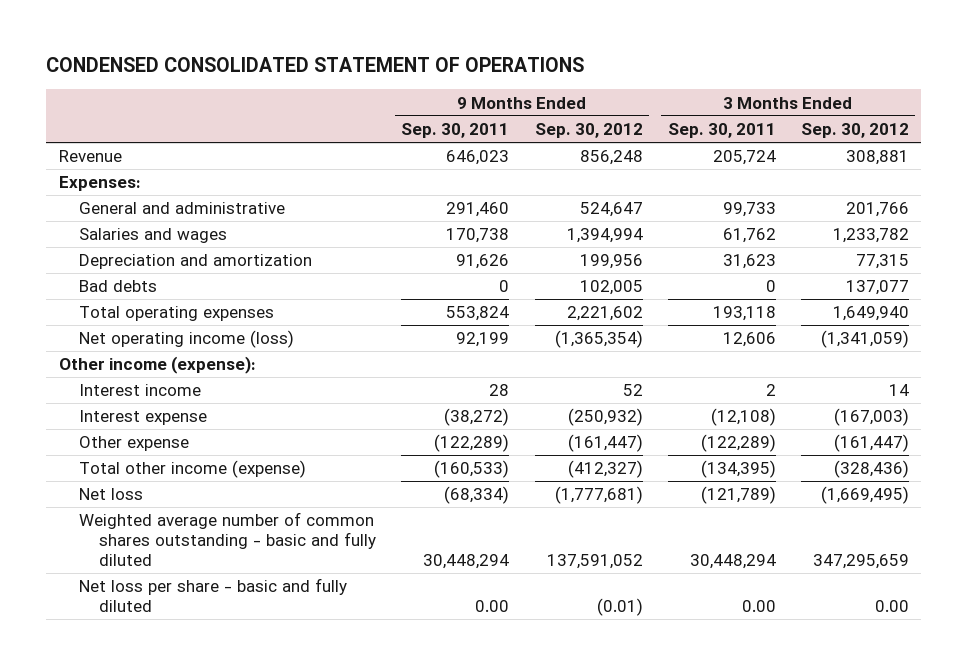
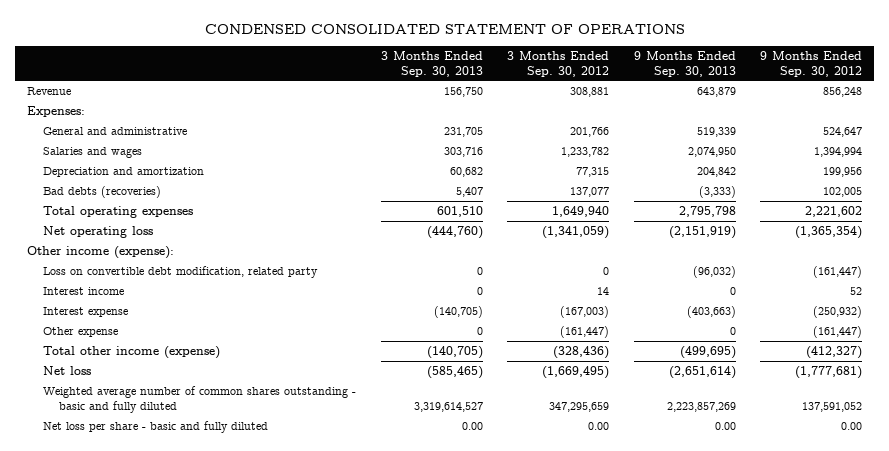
- | 9 Months Ended Sep. 30, 2011 | 9 Months Ended Sep. 30, 2012 | 3 Months Ended Sep. 30, 2011 | 3 Months Ended Sep. 30, 2012
+ | 3 Months Ended Sep. 30, 2013 | 3 Months Ended Sep. 30, 2012 | 9 Months Ended Sep. 30, 2013 | 9 Months Ended Sep. 30, 2012
- Bad debts | 0 | 102,005 | 0 | 137,077
+ Bad debts (recoveries) | 5,407 | 137,077 | (3,333) | 102,005
- Net operating income (loss) | 92,199 | (1,365,354) | 12,606 | (1,341,059)
+ Net operating loss | (444,760) | (1,341,059) | (2,151,919) | (1,365,354)
+ Loss on convertible debt modification, related party | 0 | 0 | (96,032) | (161,447)
- Net loss per share - basic and fully diluted | 0.00 | (0.01) | 0.00 | 0.00
+ Net loss per share - basic and fully diluted | 0.00 | 0.00 | 0.00 | 0.00

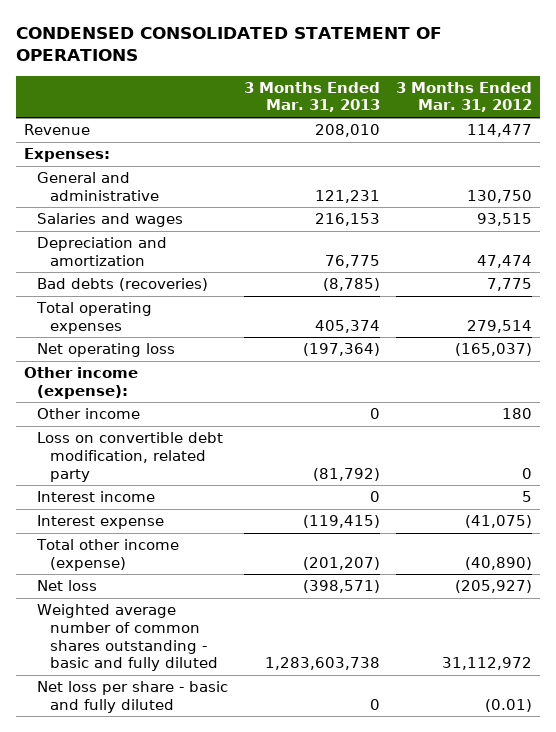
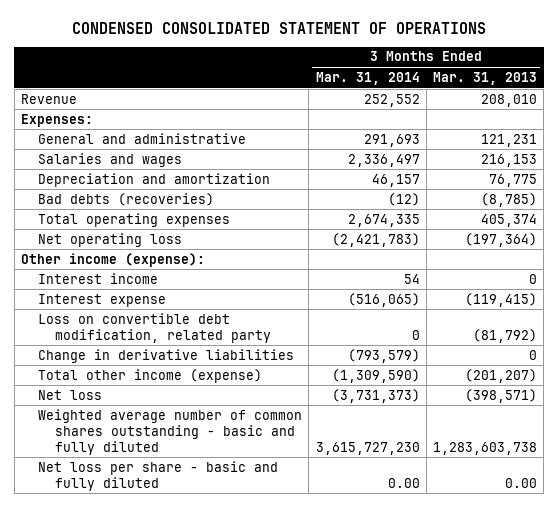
- | 3 Months Ended Mar. 31, 2013 | 3 Months Ended Mar. 31, 2012
+ | 3 Months Ended Mar. 31, 2014 | 3 Months Ended Mar. 31, 2013
- Other income | 0 | 180
moved down: Loss on convertible debt modification, related party | 0 | (81,792)
+ Change in derivative liabilities | (793,579) | 0
- Net loss per share - basic and fully diluted | 0 | (0.01)
+ Net loss per share - basic and fully diluted | 0.00 | 0.00

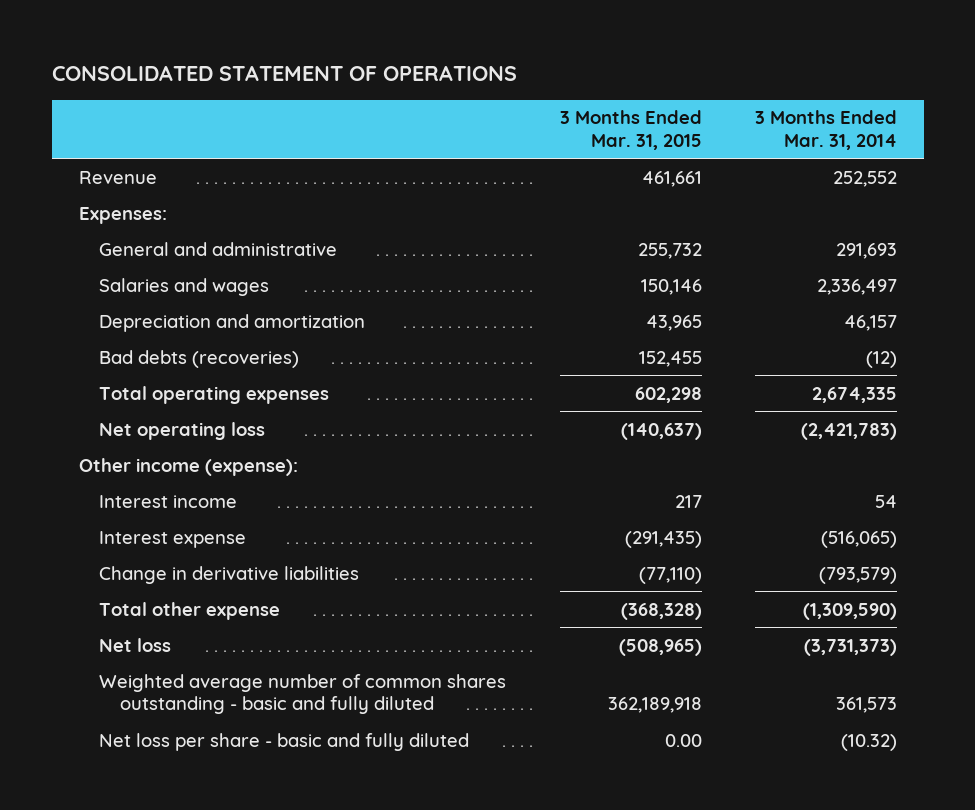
- CONDENSED CONSOLIDATED STATEMENT OF OPERATIONS
+ CONSOLIDATED STATEMENT OF OPERATIONS
- | 3 Months Ended Mar. 31, 2014 | 3 Months Ended Mar. 31, 2013
+ | 3 Months Ended Mar. 31, 2015 | 3 Months Ended Mar. 31, 2014
- Loss on convertible debt modification, related party | 0 | (81,792)
- Total other income (expense) | (1,309,590) | (201,207)
+ Total other expense | (368,328) | (1,309,590)
- Weighted average number of common shares outstanding - basic and fully diluted | 3,615,727,230 | 1,283,603,738
- Net loss per share - basic and fully diluted | 0.00 | 0.00
+ Weighted average number of common shares outstanding - basic and fully diluted | 362,189,918 | 361,573
+ Net loss per share - basic and fully diluted | 0.00 | (10.32)

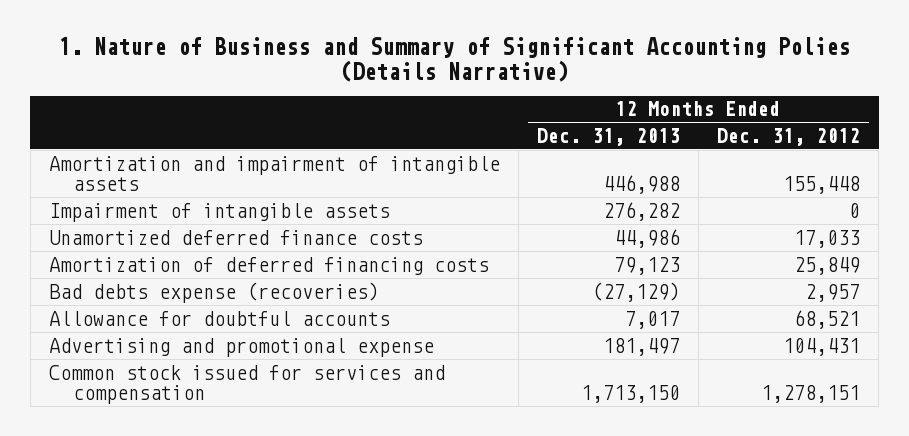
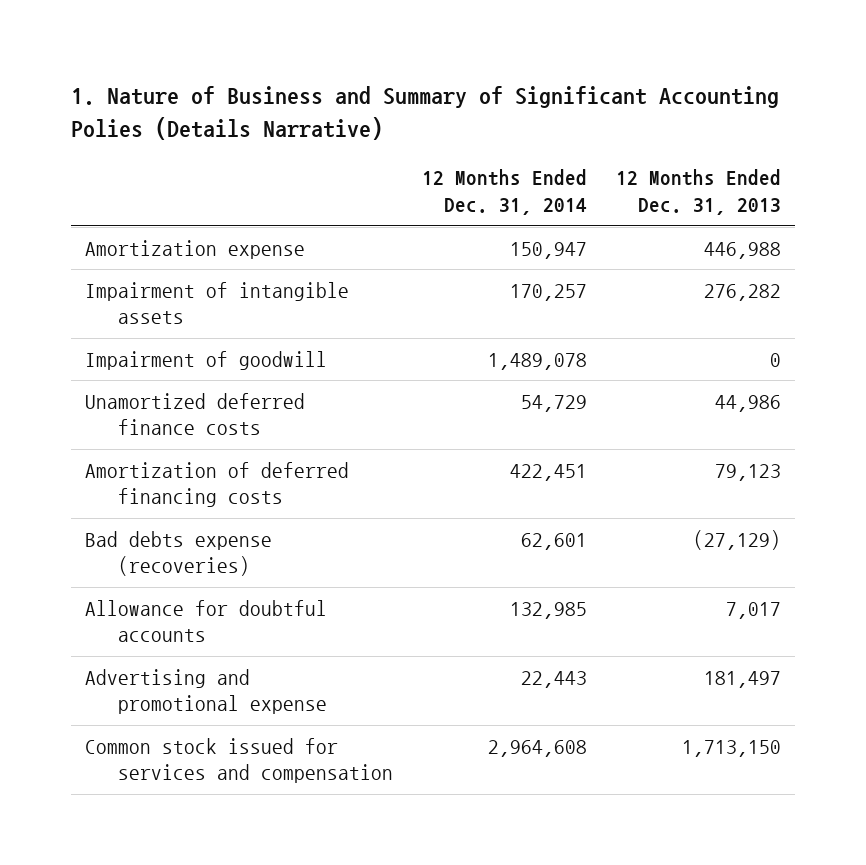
- | 12 Months Ended Dec. 31, 2013 | 12 Months Ended Dec. 31, 2012
+ | 12 Months Ended Dec. 31, 2014 | 12 Months Ended Dec. 31, 2013
- Amortization and impairment of intangible assets | 446,988 | 155,448
+ Amortization expense | 150,947 | 446,988
+ Impairment of goodwill | 1,489,078 | 0

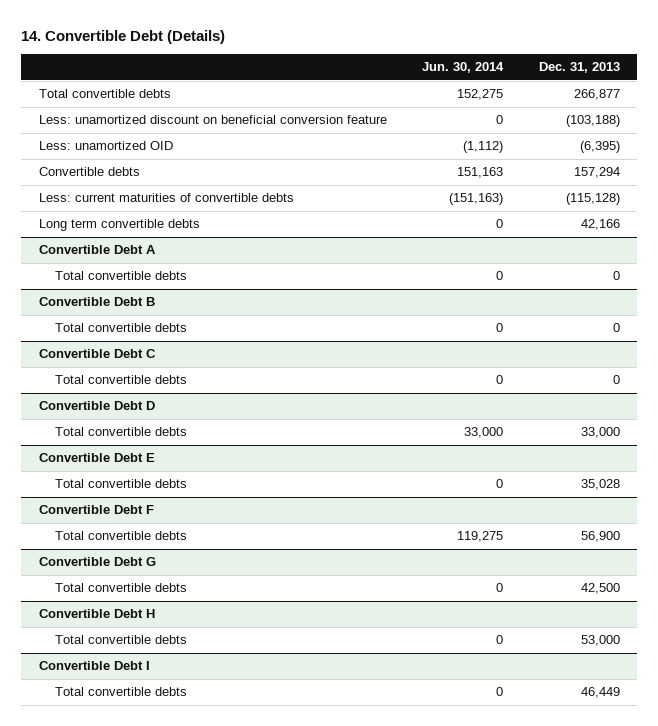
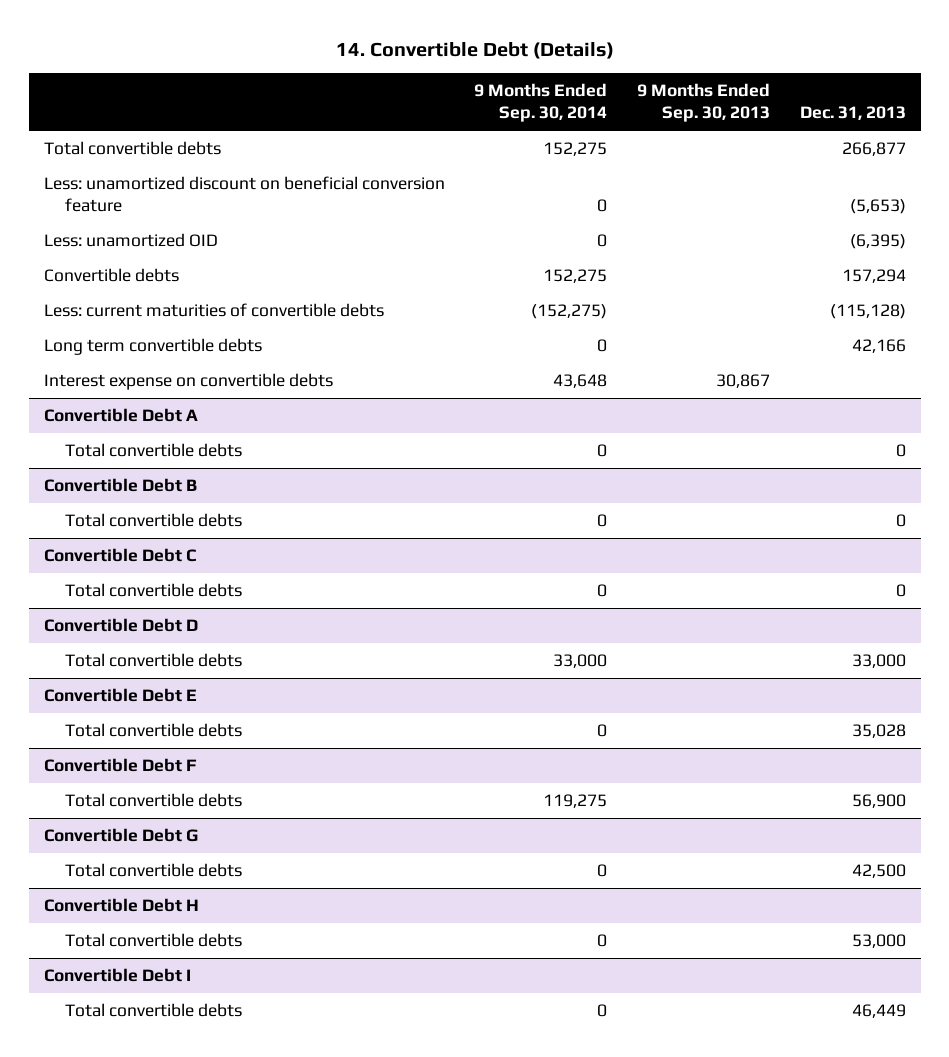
- | Jun. 30, 2014 | Dec. 31, 2013
+ | 9 Months Ended Sep. 30, 2014 | 9 Months Ended Sep. 30, 2013 | Dec. 31, 2013
- Less: unamortized discount on beneficial conversion feature | 0 | (103,188)
+ Less: unamortized discount on beneficial conversion feature | 0 | | (5,653)
+ Interest expense on convertible debts | 43,648 | 30,867 |

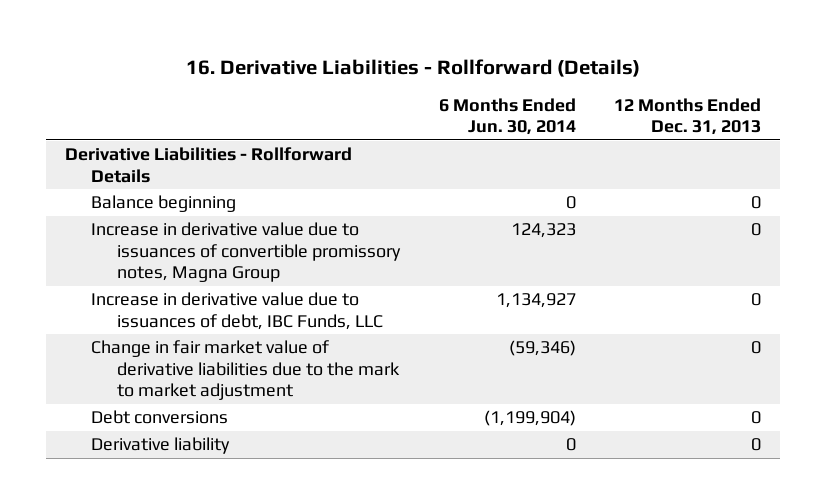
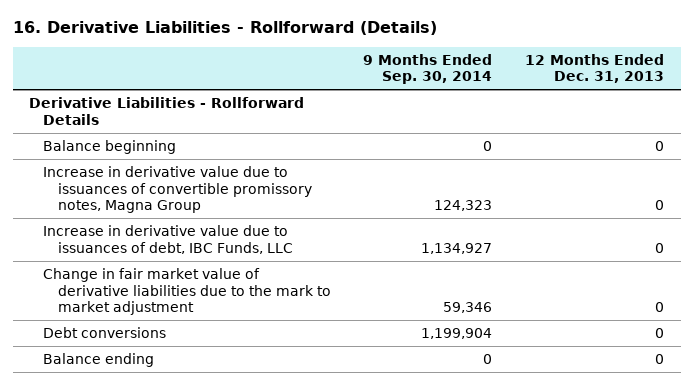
- | 6 Months Ended Jun. 30, 2014 | 12 Months Ended Dec. 31, 2013
+ | 9 Months Ended Sep. 30, 2014 | 12 Months Ended Dec. 31, 2013
- Derivative liability | 0 | 0
+ Balance ending | 0 | 0

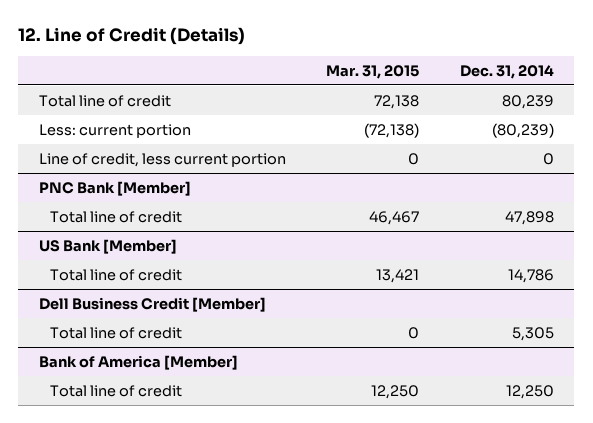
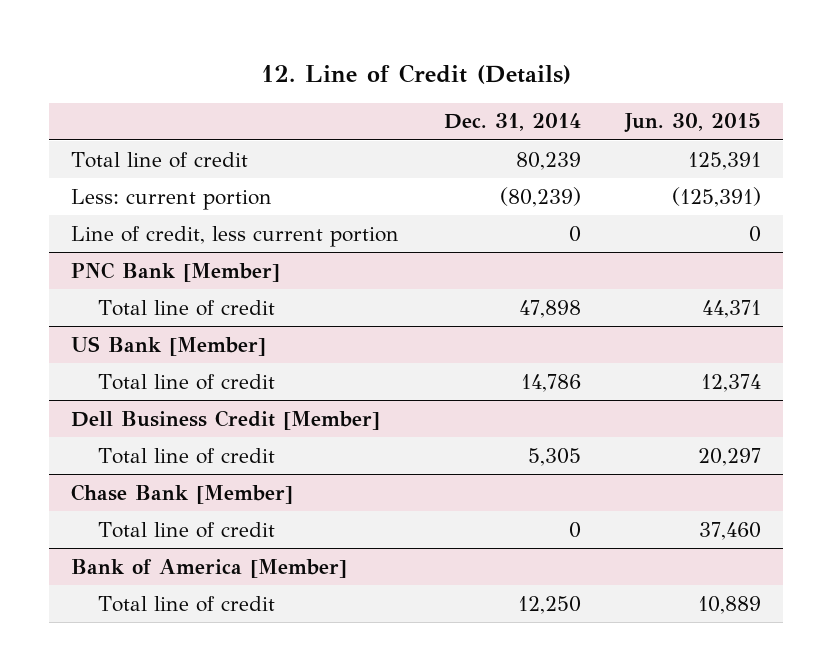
- | Mar. 31, 2015 | Dec. 31, 2014
+ | Dec. 31, 2014 | Jun. 30, 2015
+ Chase Bank [Member]
+ Total line of credit | 0 | 37,460

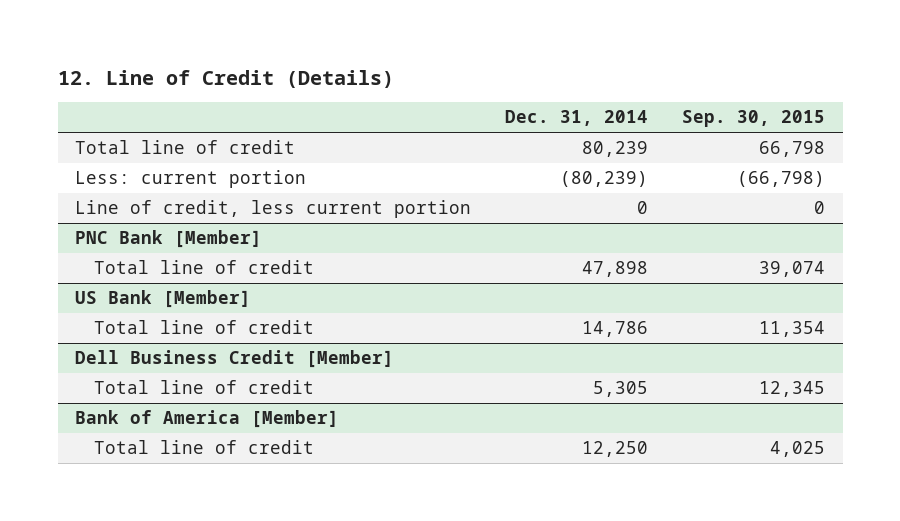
- | Dec. 31, 2014 | Jun. 30, 2015
+ | Dec. 31, 2014 | Sep. 30, 2015
- Chase Bank [Member]
- Total line of credit | 0 | 37,460

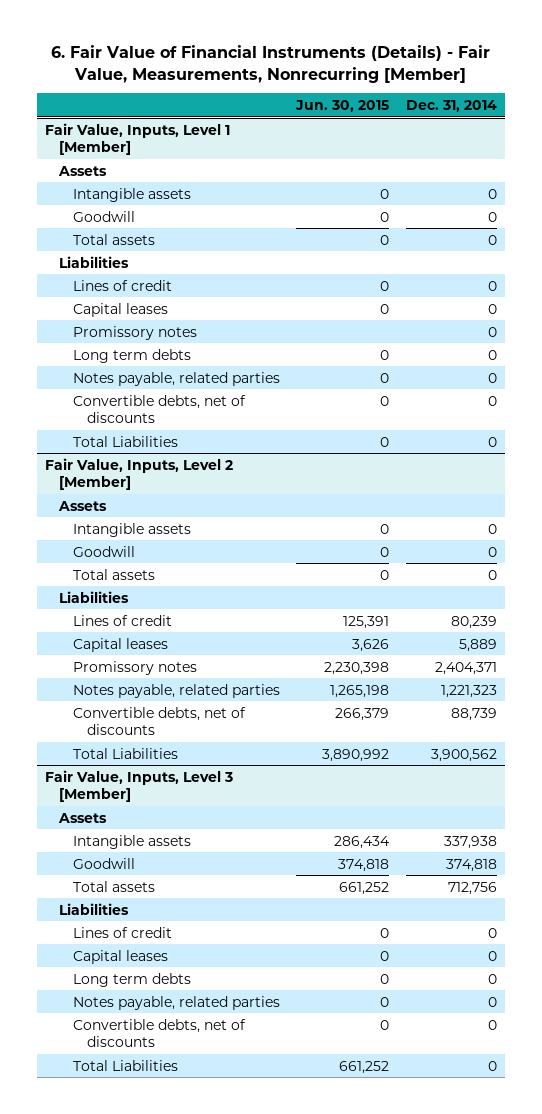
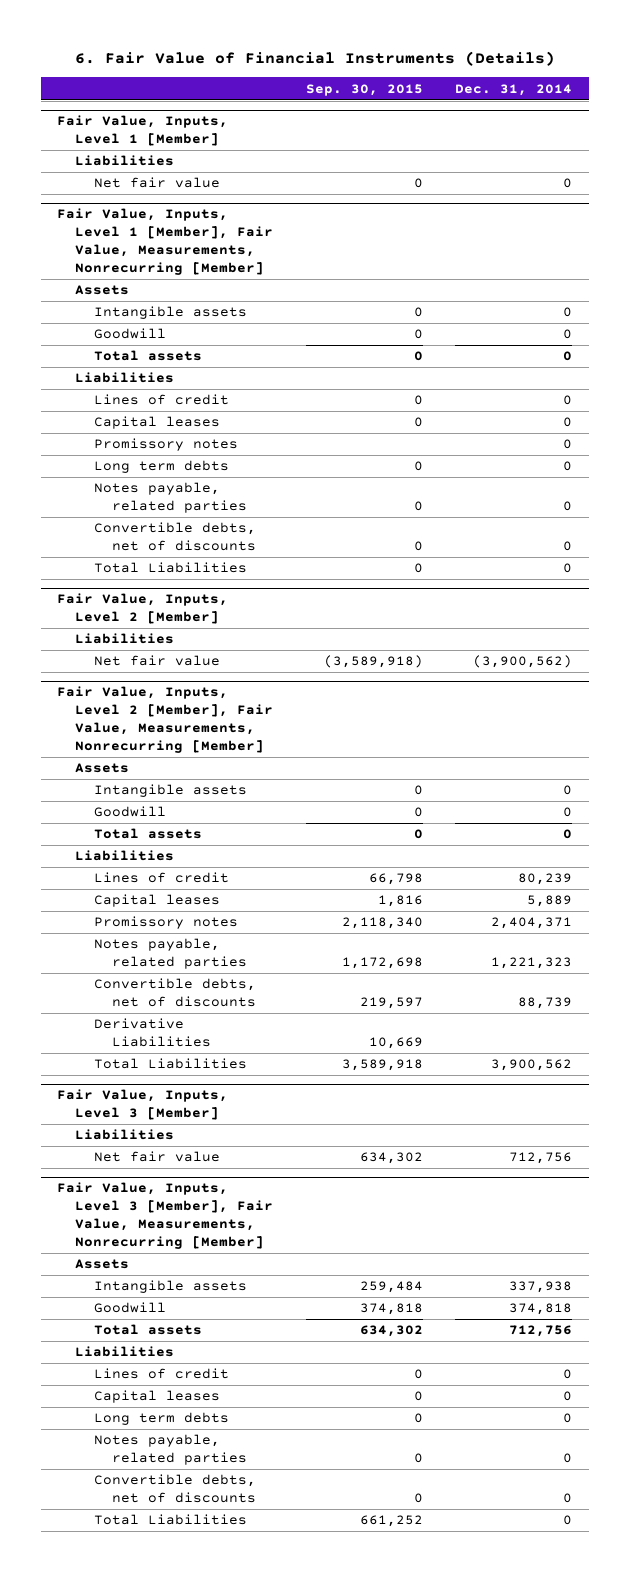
- 6. Fair Value of Financial Instruments (Details) - Fair Value, Measurements, Nonrecurring [Member]
+ 6. Fair Value of Financial Instruments (Details)
- | Jun. 30, 2015 | Dec. 31, 2014
+ | Sep. 30, 2015 | Dec. 31, 2014
@ Fair Value, Inputs, Level 1 [Member]
+ Liabilities
+ Net fair value | 0 | 0
+ Fair Value, Inputs, Level 1 [Member], Fair Value, Measurements, Nonrecurring [Member]
@ Fair Value, Inputs, Level 2 [Member]
+ Liabilities
+ Net fair value | (3,589,918) | (3,900,562)
+ Fair Value, Inputs, Level 2 [Member], Fair Value, Measurements, Nonrecurring [Member]
+ Derivative Liabilities | 10,669 |
@ Fair Value, Inputs, Level 3 [Member]
+ Liabilities
+ Net fair value | 634,302 | 712,756
+ Fair Value, Inputs, Level 3 [Member], Fair Value, Measurements, Nonrecurring [Member]

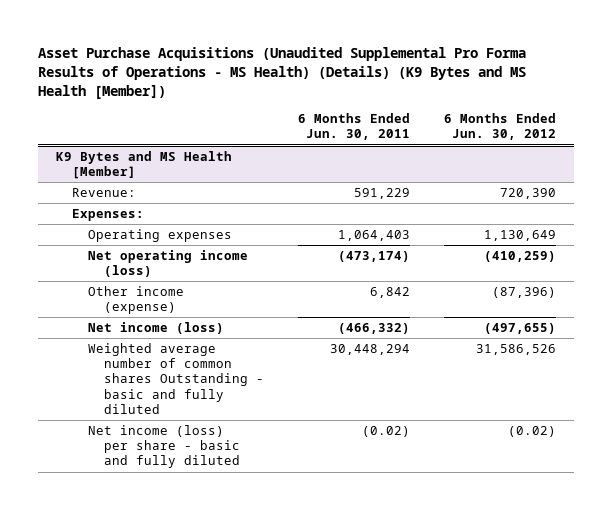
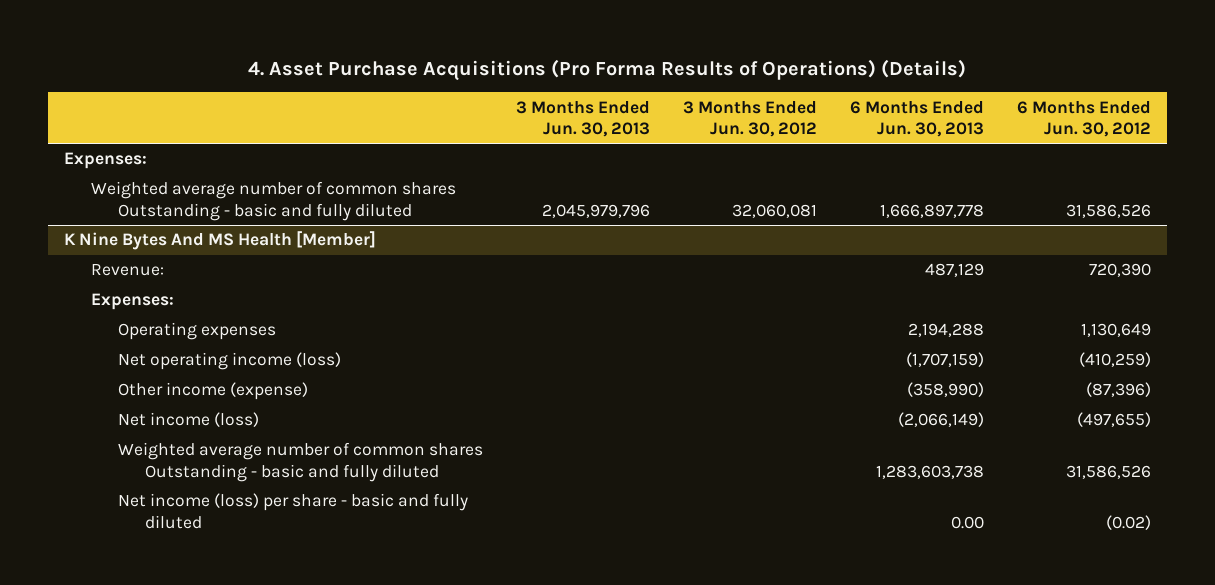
- Asset Purchase Acquisitions (Unaudited Supplemental Pro Forma Results of Operations - MS Health) (Details) (K9 Bytes and MS Health [Member])
+ 4. Asset Purchase Acquisitions (Pro Forma Results of Operations) (Details)
- | 6 Months Ended Jun. 30, 2011 | 6 Months Ended Jun. 30, 2012
+ | 3 Months Ended Jun. 30, 2013 | 3 Months Ended Jun. 30, 2012 | 6 Months Ended Jun. 30, 2013 | 6 Months Ended Jun. 30, 2012
- K9 Bytes and MS Health [Member]
+ Expenses:
+ Weighted average number of common shares Outstanding - basic and fully diluted | 2,045,979,796 | 32,060,081 | 1,666,897,778 | 31,586,526
+ K Nine Bytes And MS Health [Member]

